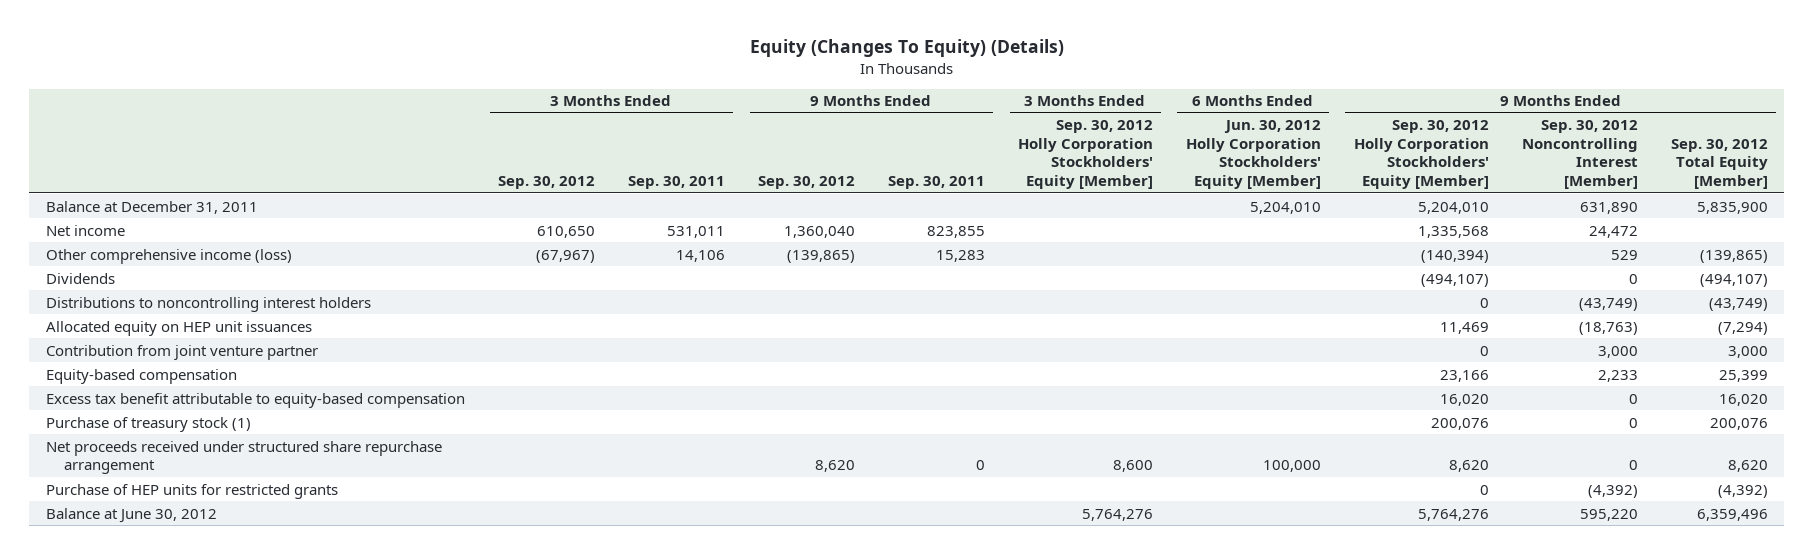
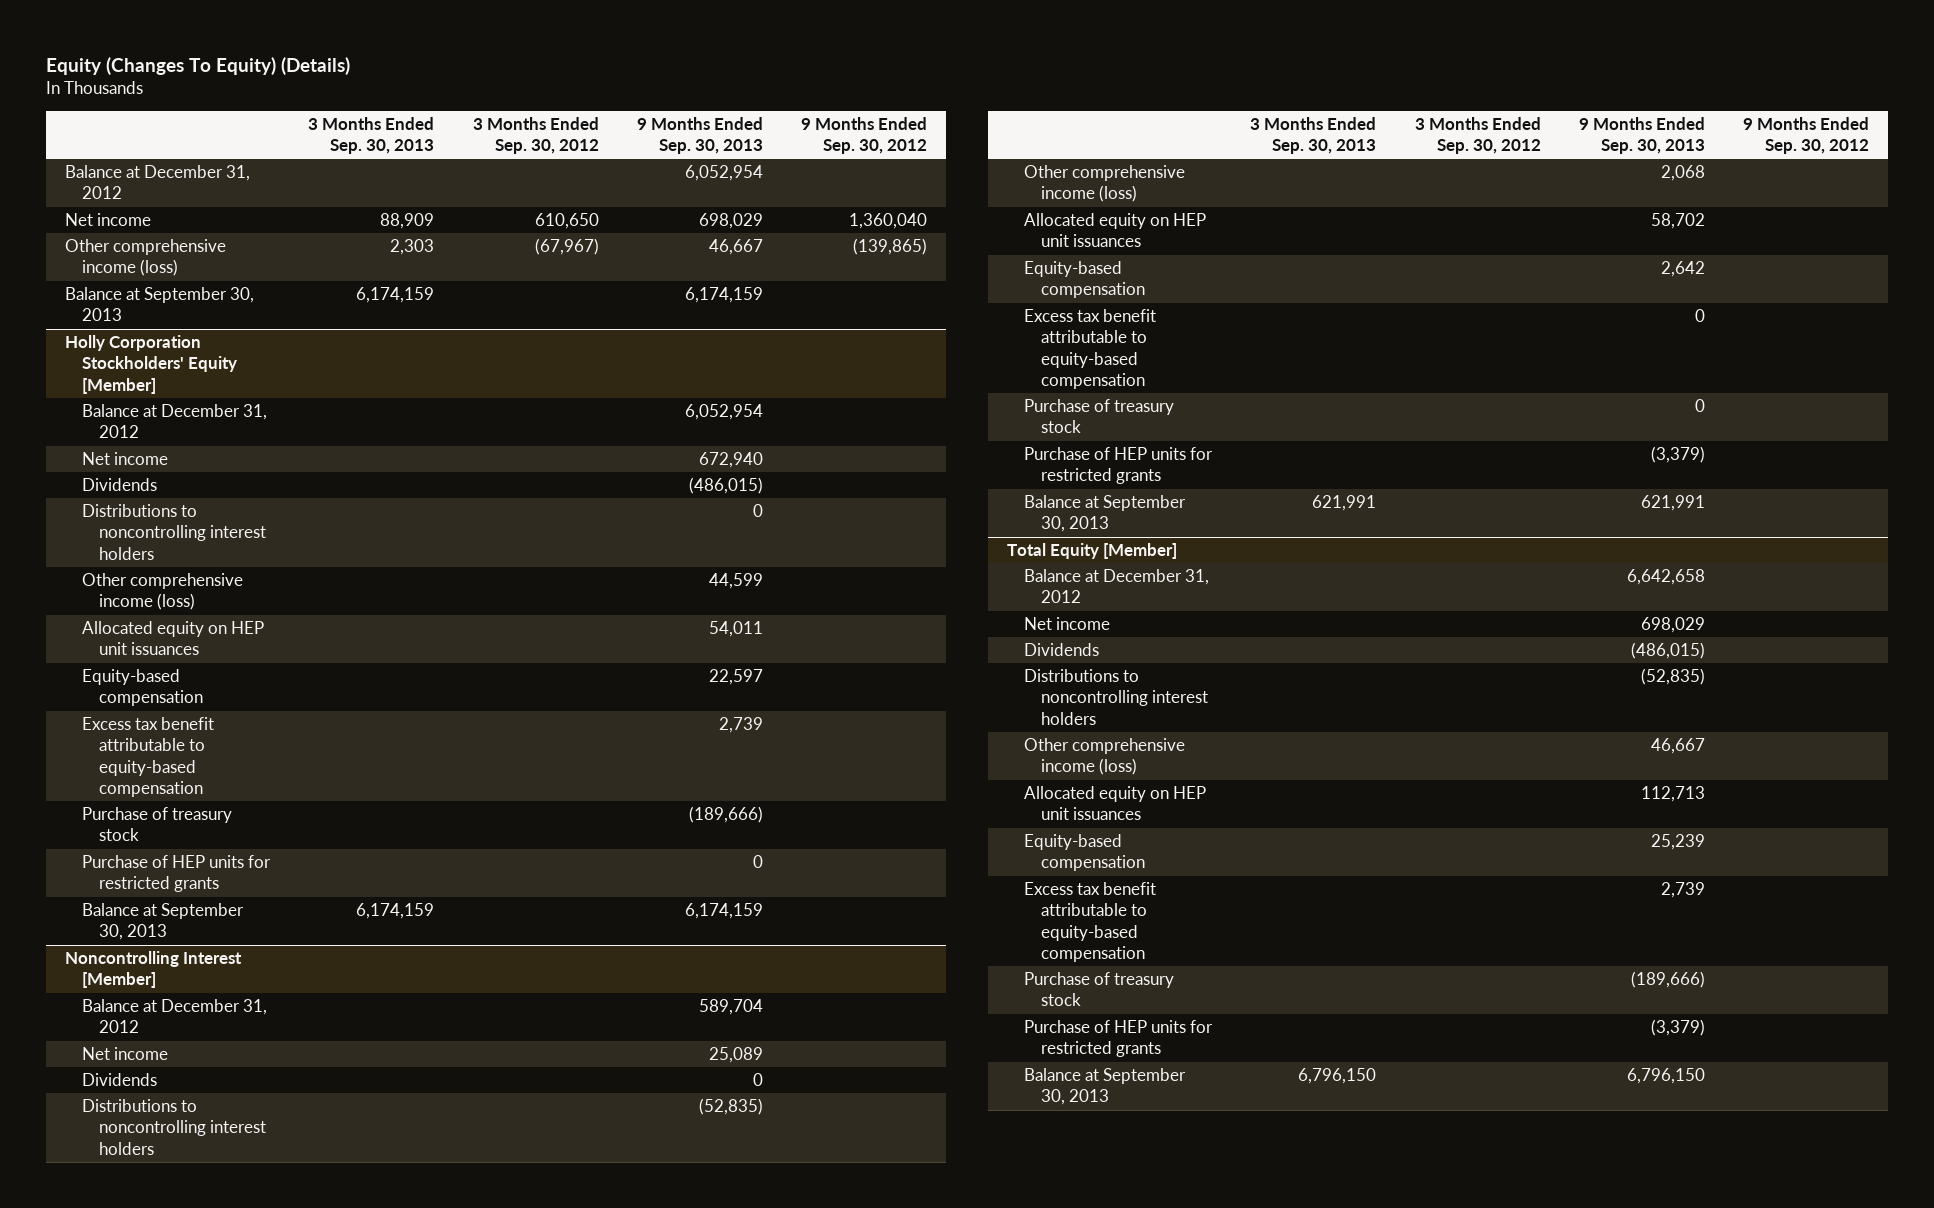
- | 3 Months Ended Sep. 30, 2012 | 3 Months Ended Sep. 30, 2011 | 9 Months Ended Sep. 30, 2012 | 9 Months Ended Sep. 30, 2011 | 3 Months Ended Sep. 30, 2012 Holly Corporation Stockholders' Equity [Member] | 6 Months Ended Jun. 30, 2012 Holly Corporation Stockholders' Equity [Member] | 9 Months Ended Sep. 30, 2012 Holly Corporation Stockholders' Equity [Member] | 9 Months Ended Sep. 30, 2012 Noncontrolling Interest [Member] | 9 Months Ended Sep. 30, 2012 Total Equity [Member]
+ | 3 Months Ended Sep. 30, 2013 | 3 Months Ended Sep. 30, 2012 | 9 Months Ended Sep. 30, 2013 | 9 Months Ended Sep. 30, 2012
- Balance at December 31, 2011 | | | | | | 5,204,010 | 5,204,010 | 631,890 | 5,835,900
+ Balance at December 31, 2012 | | | 6,052,954 |
- Dividends | | | | | | | (494,107) | 0 | (494,107)
- Distributions to noncontrolling interest holders | | | | | | | 0 | (43,749) | (43,749)
- Allocated equity on HEP unit issuances | | | | | | | 11,469 | (18,763) | (7,294)
- Contribution from joint venture partner | | | | | | | 0 | 3,000 | 3,000
- Equity-based compensation | | | | | | | 23,166 | 2,233 | 25,399
- Excess tax benefit attributable to equity-based compensation | | | | | | | 16,020 | 0 | 16,020
- Purchase of treasury stock (1) | | | | | | | 200,076 | 0 | 200,076
- Net proceeds received under structured share repurchase arrangement | | | 8,620 | 0 | 8,600 | 100,000 | 8,620 | 0 | 8,620
- Purchase of HEP units for restricted grants | | | | | | | 0 | (4,392) | (4,392)
- Balance at June 30, 2012 | | | | | 5,764,276 | | 5,764,276 | 595,220 | 6,359,496
+ Balance at September 30, 2013 | 6,174,159 | | 6,174,159 |
+ Holly Corporation Stockholders' Equity [Member]
+ Balance at December 31, 2012 | | | 6,052,954 |
+ Net income | | | 672,940 |
+ Dividends | | | (486,015) |
+ Distributions to noncontrolling interest holders | | | 0 |
+ Other comprehensive income (loss) | | | 44,599 |
+ Allocated equity on HEP unit issuances | | | 54,011 |
+ Equity-based compensation | | | 22,597 |
+ Excess tax benefit attributable to equity-based compensation | | | 2,739 |
+ Purchase of treasury stock | | | (189,666) |
+ Purchase of HEP units for restricted grants | | | 0 |
+ Balance at September 30, 2013 | 6,174,159 | | 6,174,159 |
+ Noncontrolling Interest [Member]
+ Balance at December 31, 2012 | | | 589,704 |
+ Net income | | | 25,089 |
+ Dividends | | | 0 |
+ Distributions to noncontrolling interest holders | | | (52,835) |
+ Other comprehensive income (loss) | | | 2,068 |
+ Allocated equity on HEP unit issuances | | | 58,702 |
+ Equity-based compensation | | | 2,642 |
+ Excess tax benefit attributable to equity-based compensation | | | 0 |
+ Purchase of treasury stock | | | 0 |
+ Purchase of HEP units for restricted grants | | | (3,379) |
+ Balance at September 30, 2013 | 621,991 | | 621,991 |
+ Total Equity [Member]
+ Balance at December 31, 2012 | | | 6,642,658 |
+ Net income | | | 698,029 |
+ Dividends | | | (486,015) |
+ Distributions to noncontrolling interest holders | | | (52,835) |
+ Other comprehensive income (loss) | | | 46,667 |
+ Allocated equity on HEP unit issuances | | | 112,713 |
+ Equity-based compensation | | | 25,239 |
+ Excess tax benefit attributable to equity-based compensation | | | 2,739 |
+ Purchase of treasury stock | | | (189,666) |
+ Purchase of HEP units for restricted grants | | | (3,379) |
+ Balance at September 30, 2013 | 6,796,150 | | 6,796,150 |

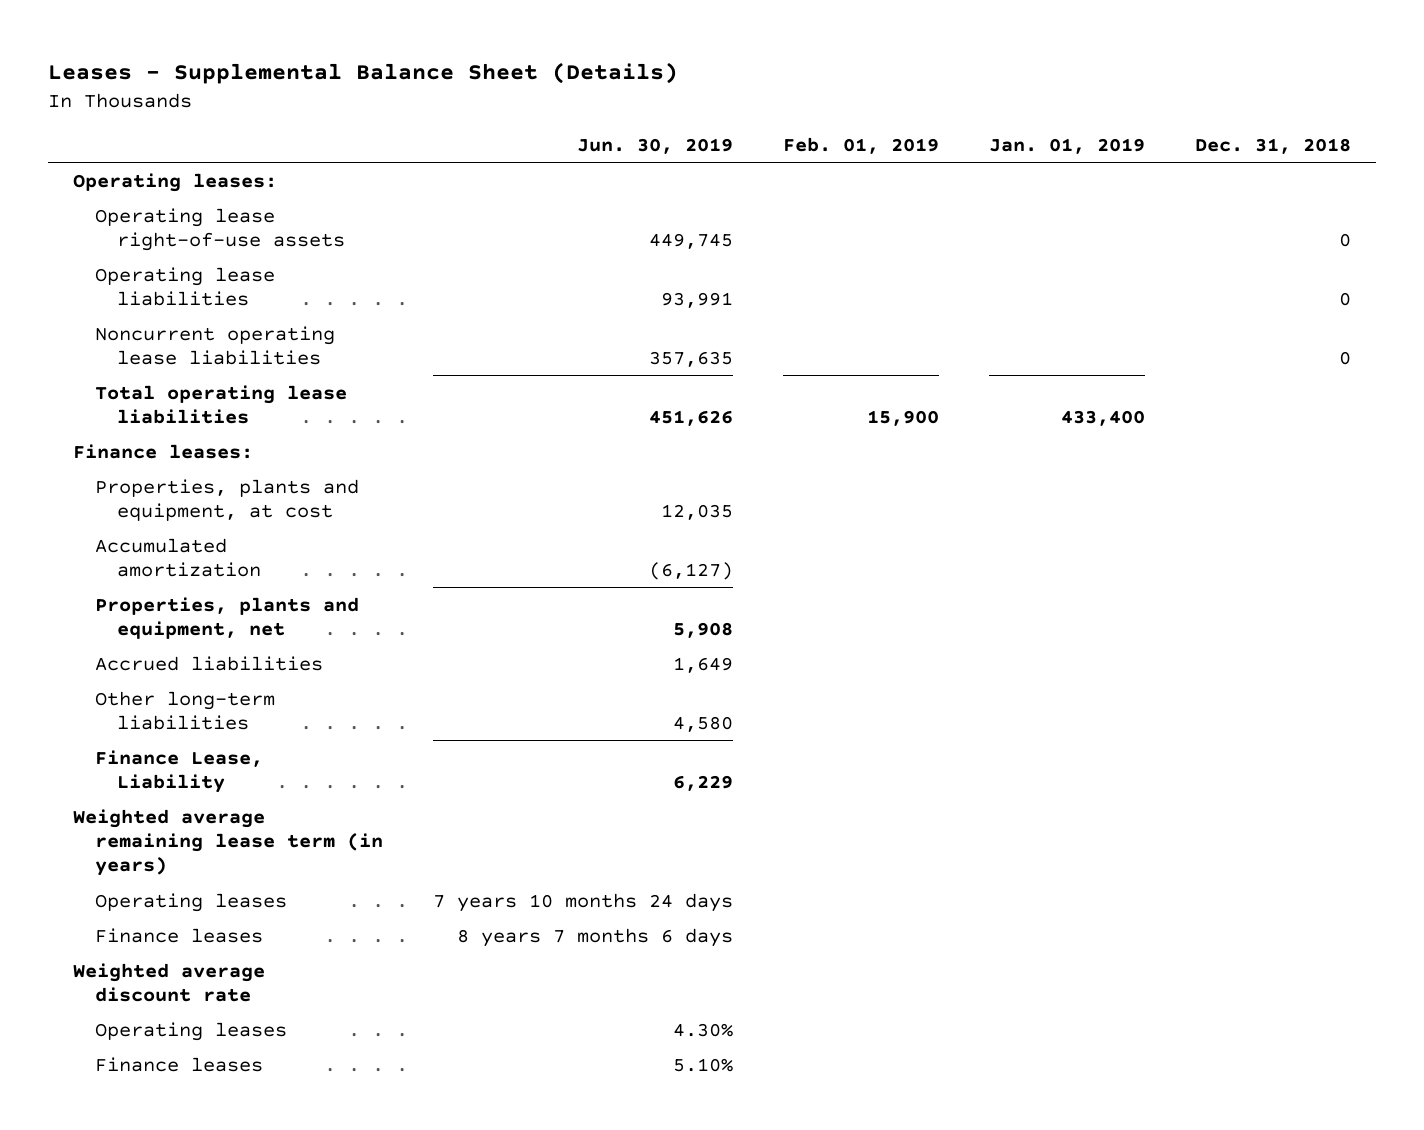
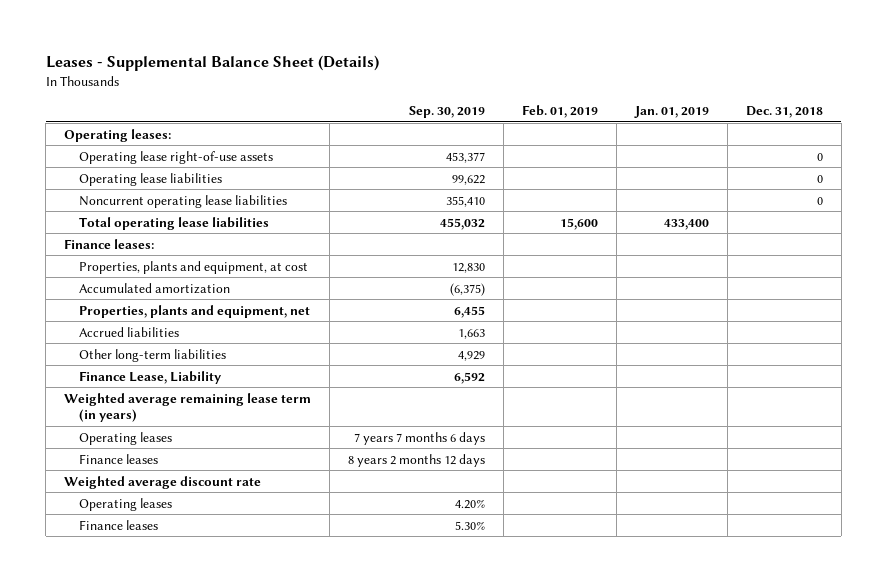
- | Jun. 30, 2019 | Feb. 01, 2019 | Jan. 01, 2019 | Dec. 31, 2018
+ | Sep. 30, 2019 | Feb. 01, 2019 | Jan. 01, 2019 | Dec. 31, 2018
- Total operating lease liabilities | 451,626 | 15,900 | 433,400 |
+ Total operating lease liabilities | 455,032 | 15,600 | 433,400 |

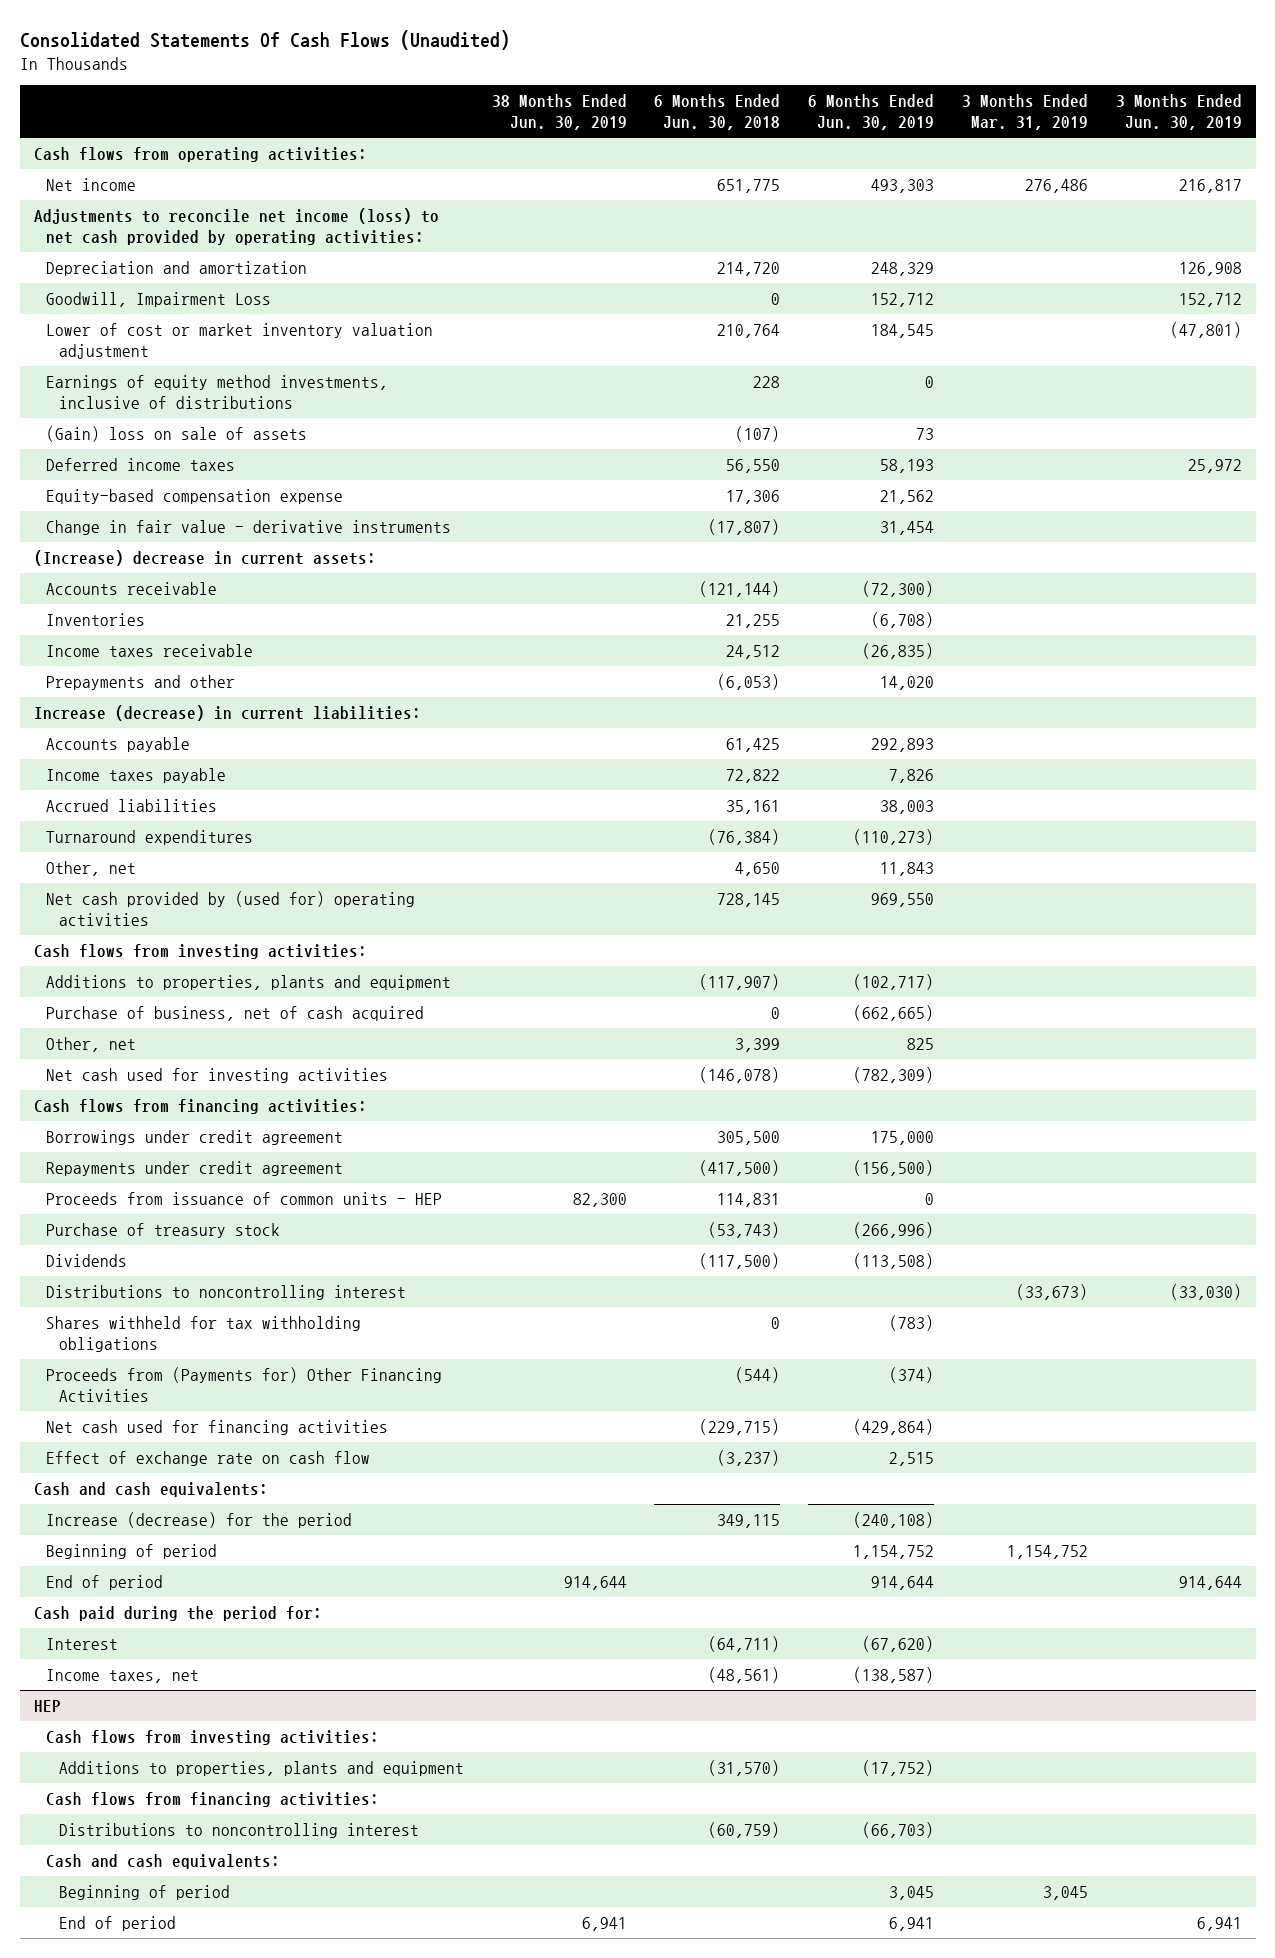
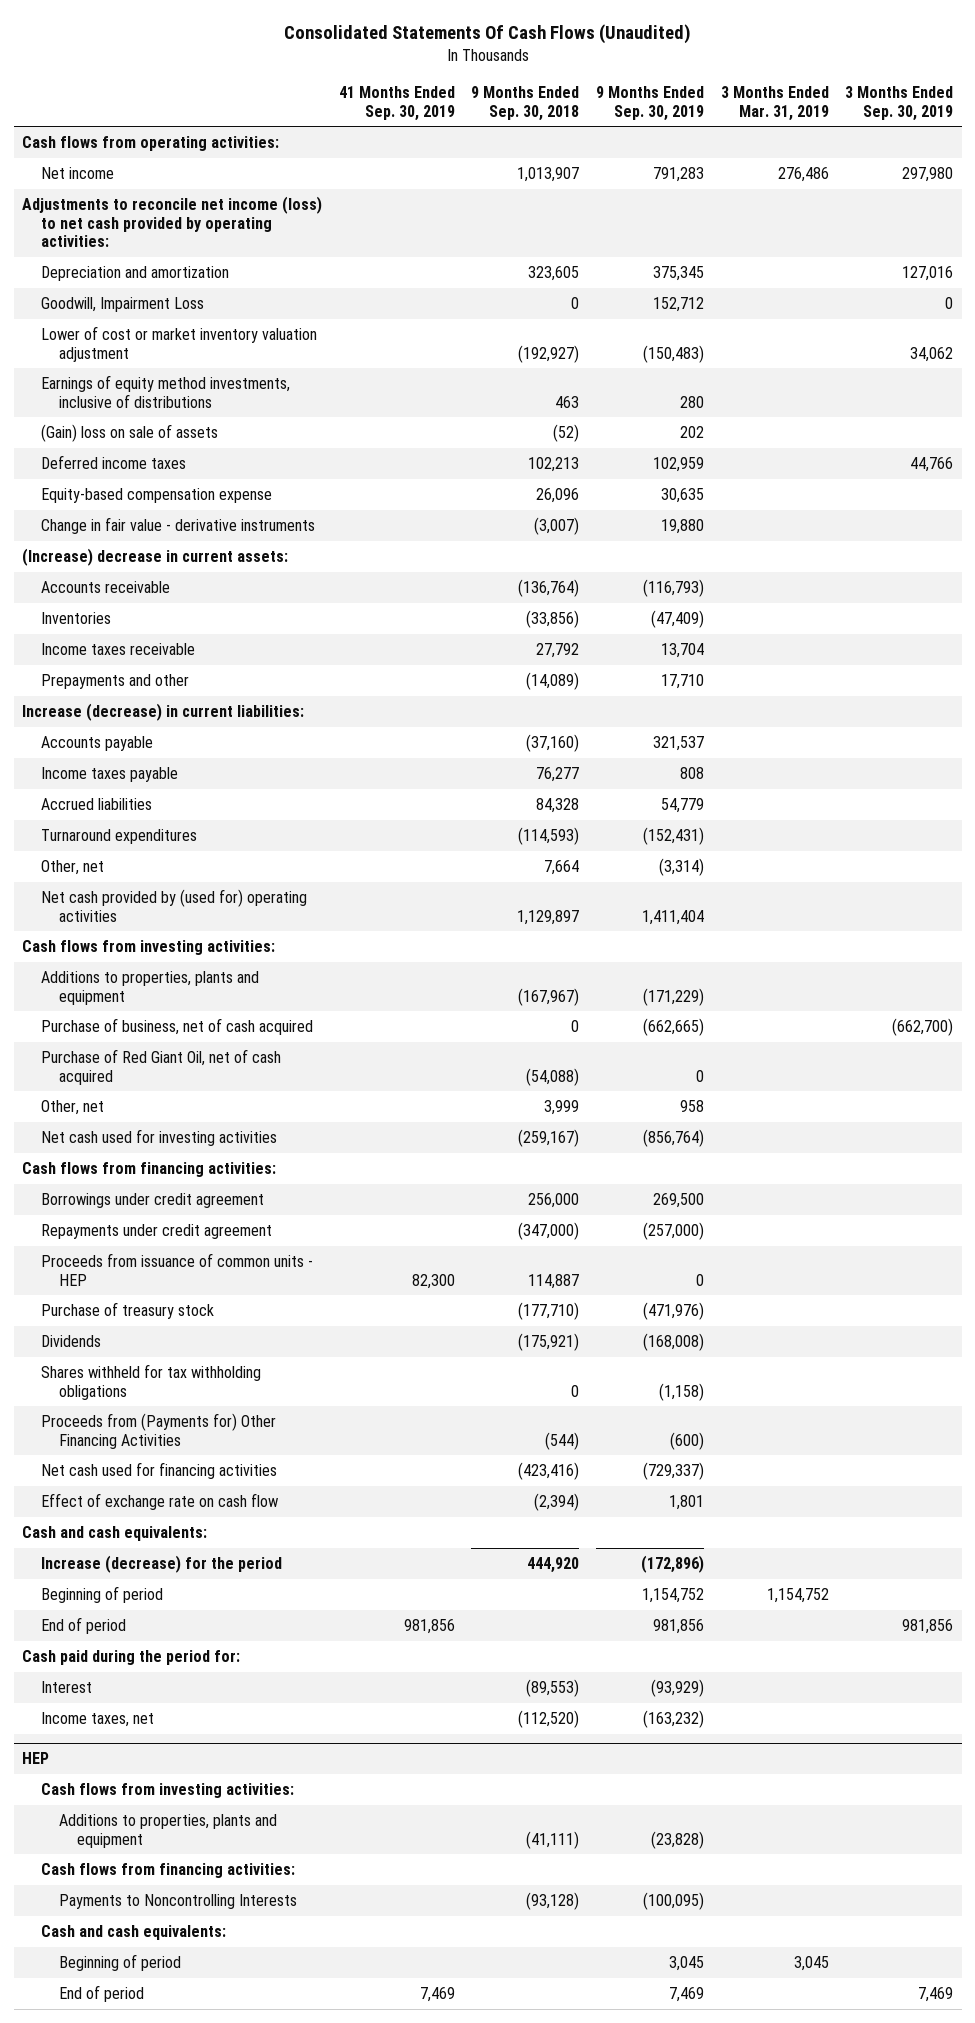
- | 38 Months Ended Jun. 30, 2019 | 6 Months Ended Jun. 30, 2018 | 6 Months Ended Jun. 30, 2019 | 3 Months Ended Mar. 31, 2019 | 3 Months Ended Jun. 30, 2019
+ | 41 Months Ended Sep. 30, 2019 | 9 Months Ended Sep. 30, 2018 | 9 Months Ended Sep. 30, 2019 | 3 Months Ended Mar. 31, 2019 | 3 Months Ended Sep. 30, 2019
+ Purchase of Red Giant Oil, net of cash acquired | | (54,088) | 0 | |
- Distributions to noncontrolling interest | | | | (33,673) | (33,030)
@ HEP
- Distributions to noncontrolling interest | | (60,759) | (66,703) | |
+ Payments to Noncontrolling Interests | | (93,128) | (100,095) | |

